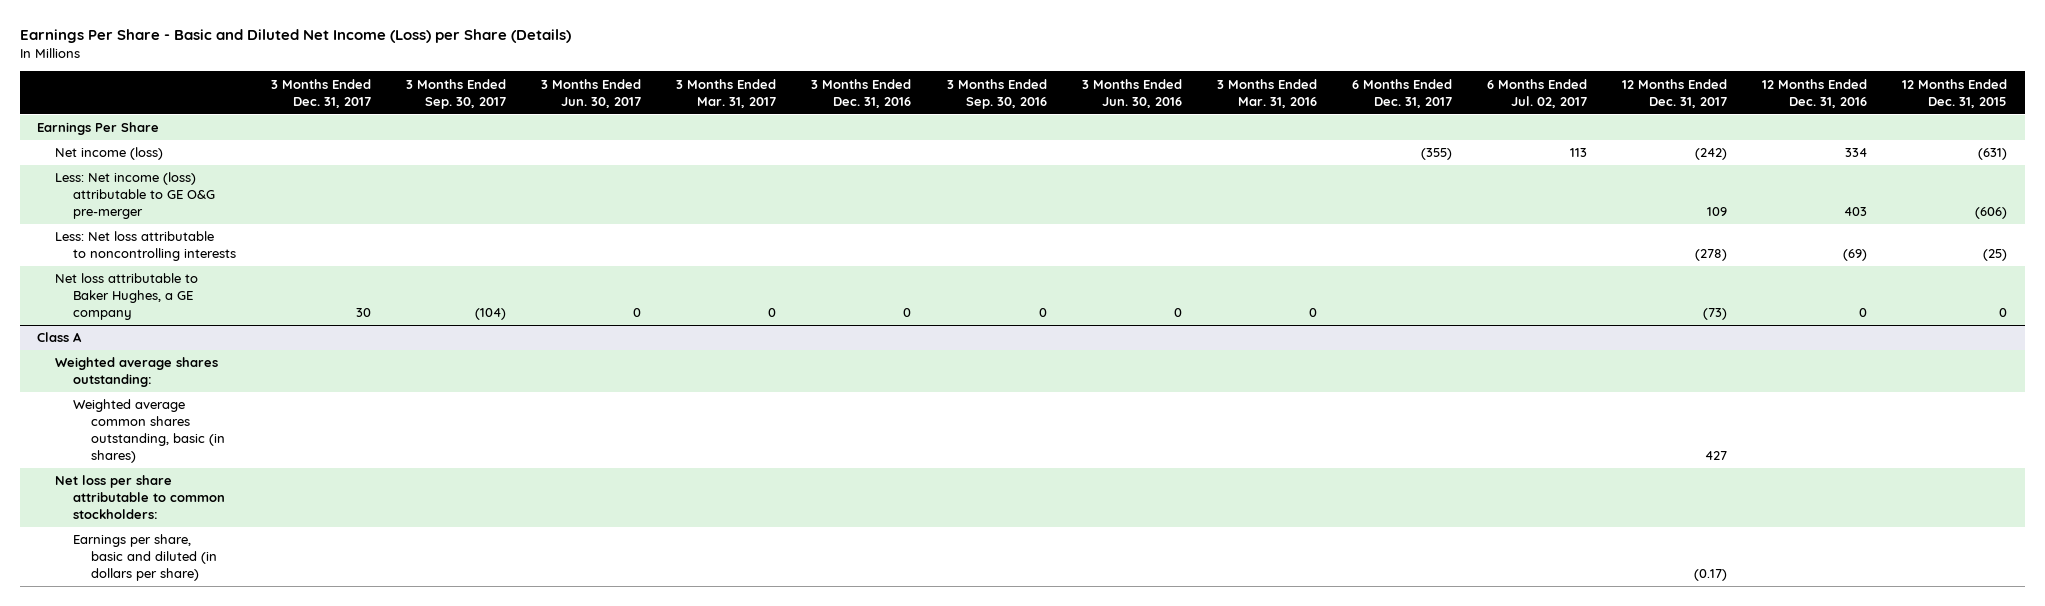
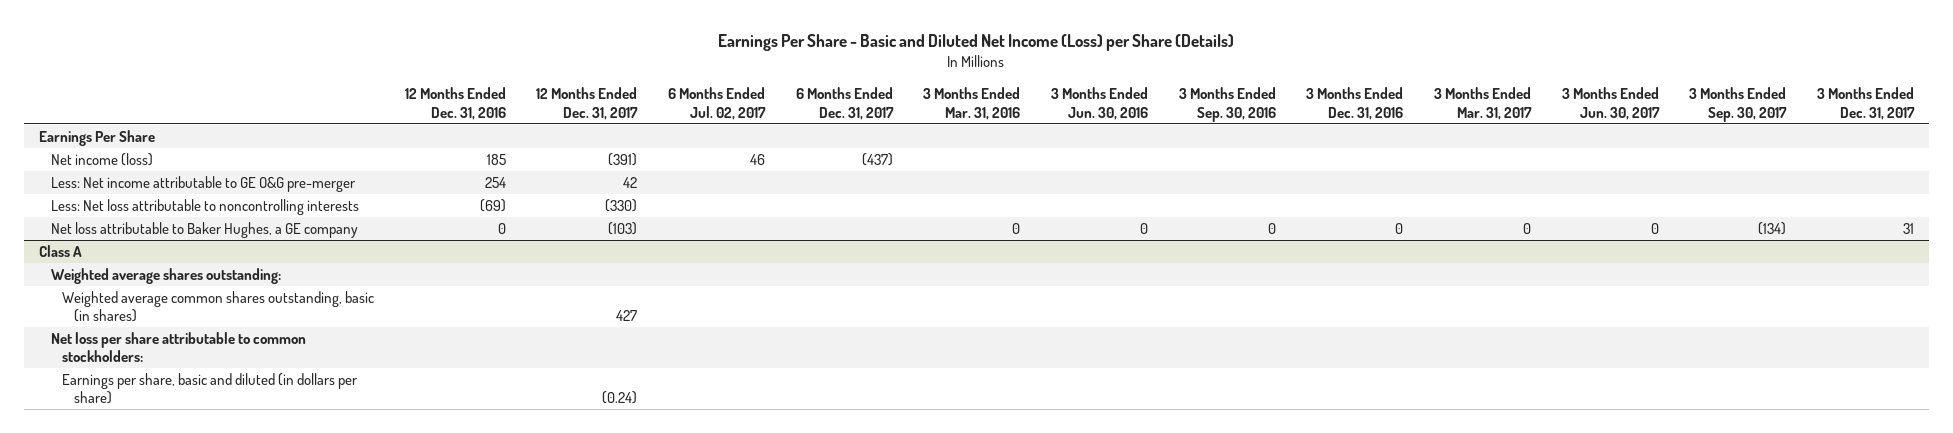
- | 3 Months Ended Dec. 31, 2017 | 3 Months Ended Sep. 30, 2017 | 3 Months Ended Jun. 30, 2017 | 3 Months Ended Mar. 31, 2017 | 3 Months Ended Dec. 31, 2016 | 3 Months Ended Sep. 30, 2016 | 3 Months Ended Jun. 30, 2016 | 3 Months Ended Mar. 31, 2016 | 6 Months Ended Dec. 31, 2017 | 6 Months Ended Jul. 02, 2017 | 12 Months Ended Dec. 31, 2017 | 12 Months Ended Dec. 31, 2016 | 12 Months Ended Dec. 31, 2015
+ | 12 Months Ended Dec. 31, 2016 | 12 Months Ended Dec. 31, 2017 | 6 Months Ended Jul. 02, 2017 | 6 Months Ended Dec. 31, 2017 | 3 Months Ended Mar. 31, 2016 | 3 Months Ended Jun. 30, 2016 | 3 Months Ended Sep. 30, 2016 | 3 Months Ended Dec. 31, 2016 | 3 Months Ended Mar. 31, 2017 | 3 Months Ended Jun. 30, 2017 | 3 Months Ended Sep. 30, 2017 | 3 Months Ended Dec. 31, 2017
- Net income (loss) | | | | | | | | | (355) | 113 | (242) | 334 | (631)
- Less: Net income (loss) attributable to GE O&G pre-merger | | | | | | | | | | | 109 | 403 | (606)
- Less: Net loss attributable to noncontrolling interests | | | | | | | | | | | (278) | (69) | (25)
- Net loss attributable to Baker Hughes, a GE company | 30 | (104) | 0 | 0 | 0 | 0 | 0 | 0 | | | (73) | 0 | 0
+ Net income (loss) | 185 | (391) | 46 | (437) | | | | | | | |
+ Less: Net income attributable to GE O&G pre-merger | 254 | 42 | | | | | | | | | |
+ Less: Net loss attributable to noncontrolling interests | (69) | (330) | | | | | | | | | |
+ Net loss attributable to Baker Hughes, a GE company | 0 | (103) | | | 0 | 0 | 0 | 0 | 0 | 0 | (134) | 31
@ Class A
- Earnings per share, basic and diluted (in dollars per share) | | | | | | | | | | | (0.17) | |
+ Earnings per share, basic and diluted (in dollars per share) | | (0.24) | | | | | | | | | |

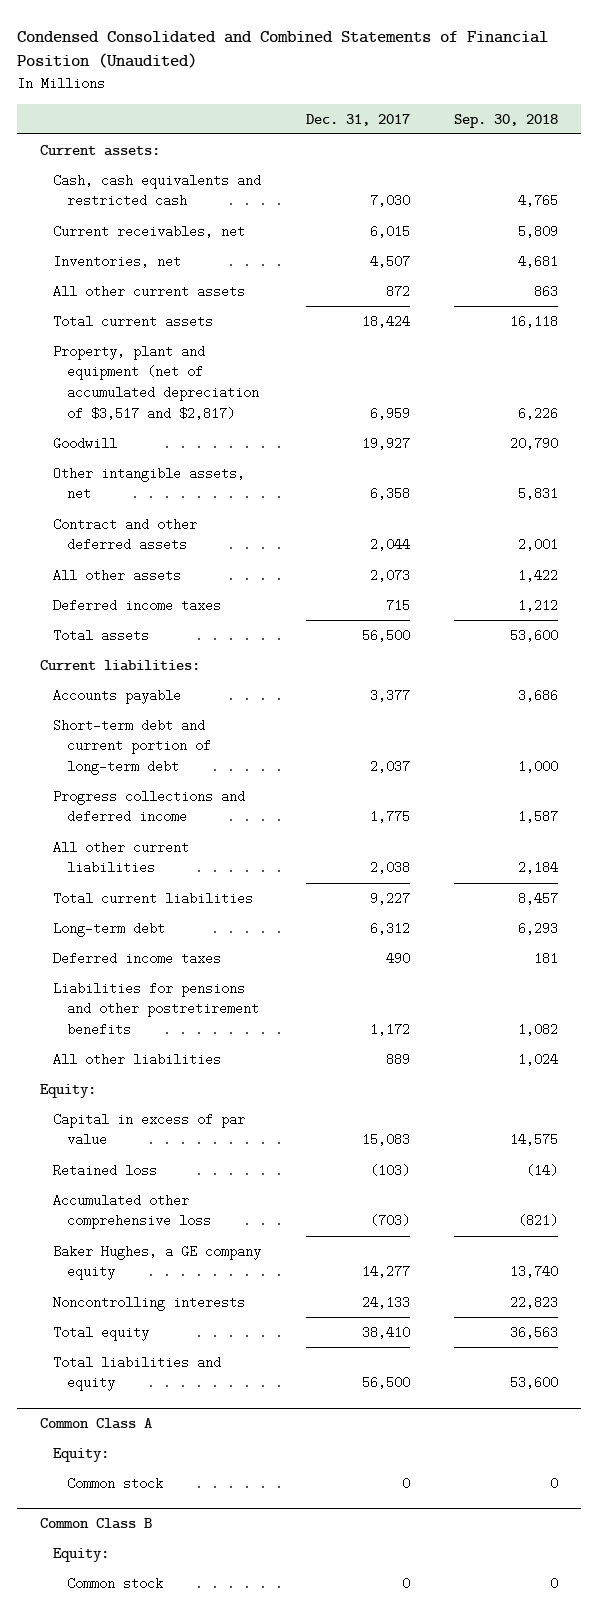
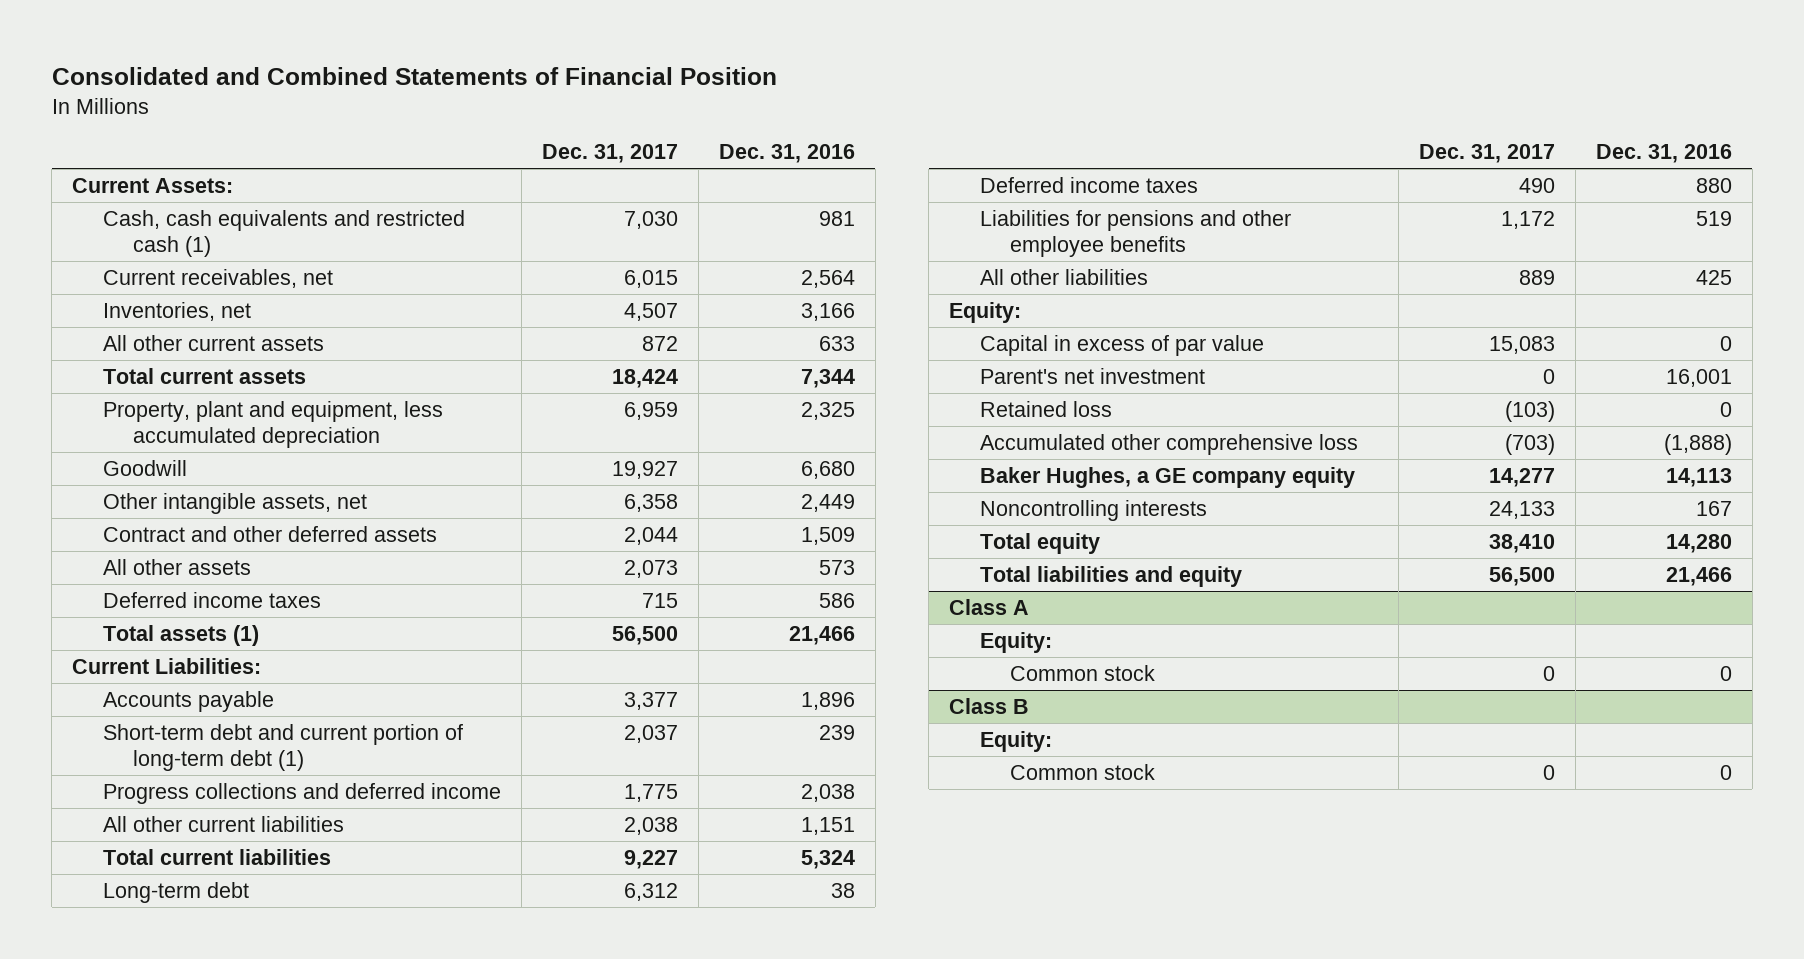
- Condensed Consolidated and Combined Statements of Financial Position (Unaudited)
+ Consolidated and Combined Statements of Financial Position
- | Dec. 31, 2017 | Sep. 30, 2018
+ | Dec. 31, 2017 | Dec. 31, 2016
- Current assets:
- Cash, cash equivalents and restricted cash | 7,030 | 4,765
+ Current Assets:
+ Cash, cash equivalents and restricted cash (1) | 7,030 | 981
- Property, plant and equipment (net of accumulated depreciation of $3,517 and $2,817) | 6,959 | 6,226
+ Property, plant and equipment, less accumulated depreciation | 6,959 | 2,325
- Total assets | 56,500 | 53,600
- Current liabilities:
+ Total assets (1) | 56,500 | 21,466
+ Current Liabilities:
- Short-term debt and current portion of long-term debt | 2,037 | 1,000
+ Short-term debt and current portion of long-term debt (1) | 2,037 | 239
- Liabilities for pensions and other postretirement benefits | 1,172 | 1,082
+ Liabilities for pensions and other employee benefits | 1,172 | 519
+ Parent's net investment | 0 | 16,001
- Common Class A
+ Class A
- Common Class B
+ Class B

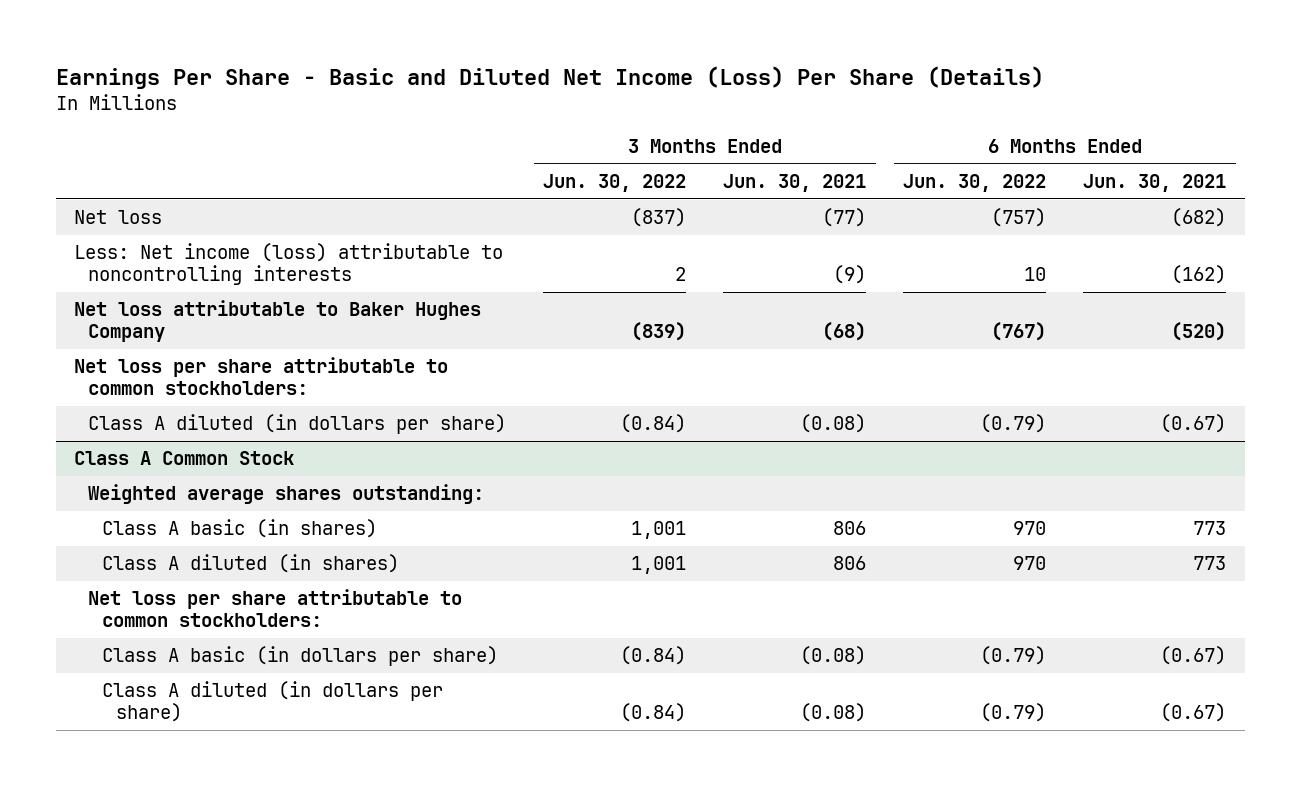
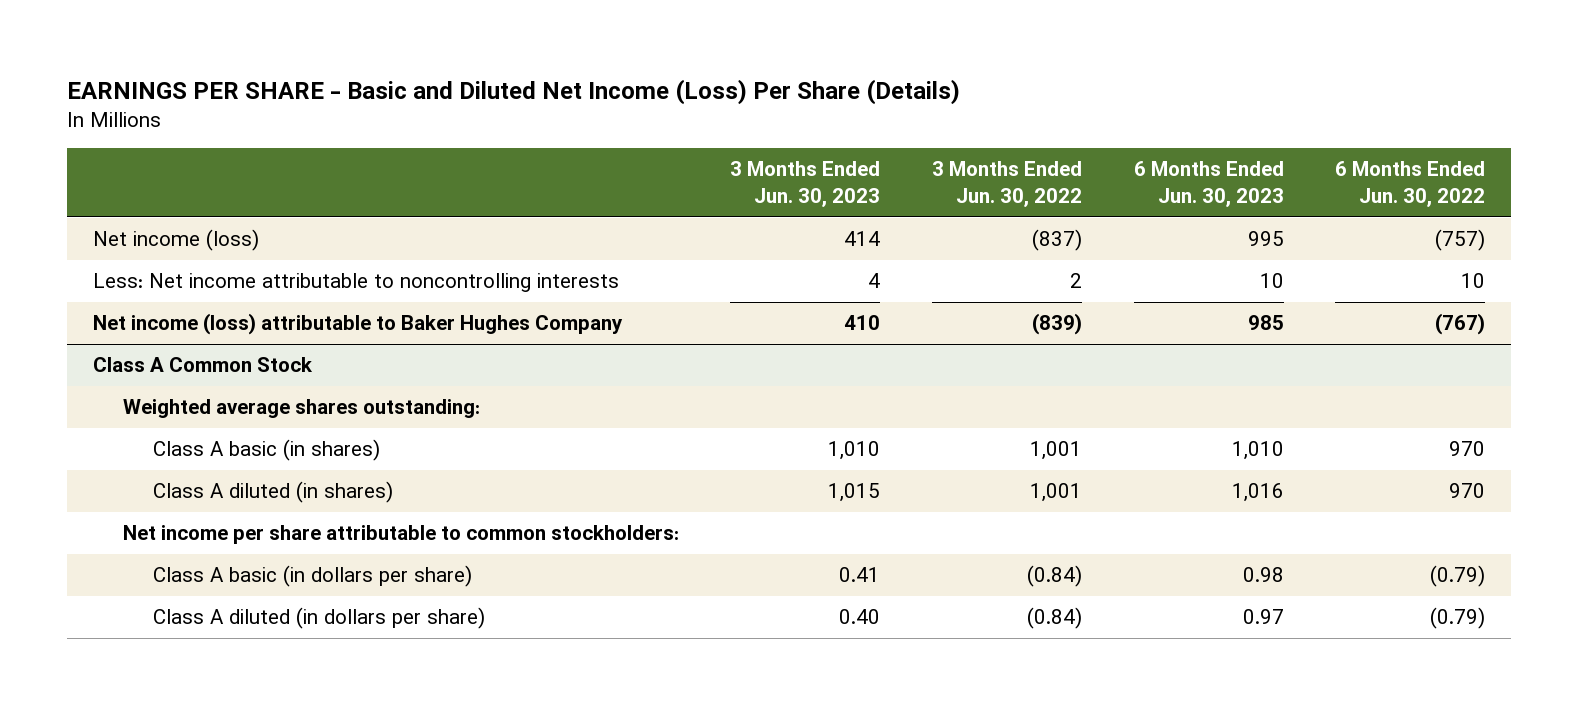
- Earnings Per Share - Basic and Diluted Net Income (Loss) Per Share (Details)
+ EARNINGS PER SHARE - Basic and Diluted Net Income (Loss) Per Share (Details)
- | 3 Months Ended Jun. 30, 2022 | 3 Months Ended Jun. 30, 2021 | 6 Months Ended Jun. 30, 2022 | 6 Months Ended Jun. 30, 2021
+ | 3 Months Ended Jun. 30, 2023 | 3 Months Ended Jun. 30, 2022 | 6 Months Ended Jun. 30, 2023 | 6 Months Ended Jun. 30, 2022
- Net loss | (837) | (77) | (757) | (682)
- Less: Net income (loss) attributable to noncontrolling interests | 2 | (9) | 10 | (162)
- Net loss attributable to Baker Hughes Company | (839) | (68) | (767) | (520)
- Net loss per share attributable to common stockholders:
- Class A diluted (in dollars per share) | (0.84) | (0.08) | (0.79) | (0.67)
+ Net income (loss) | 414 | (837) | 995 | (757)
+ Less: Net income attributable to noncontrolling interests | 4 | 2 | 10 | 10
+ Net income (loss) attributable to Baker Hughes Company | 410 | (839) | 985 | (767)
@ Class A Common Stock
- Net loss per share attributable to common stockholders:
+ Net income per share attributable to common stockholders:

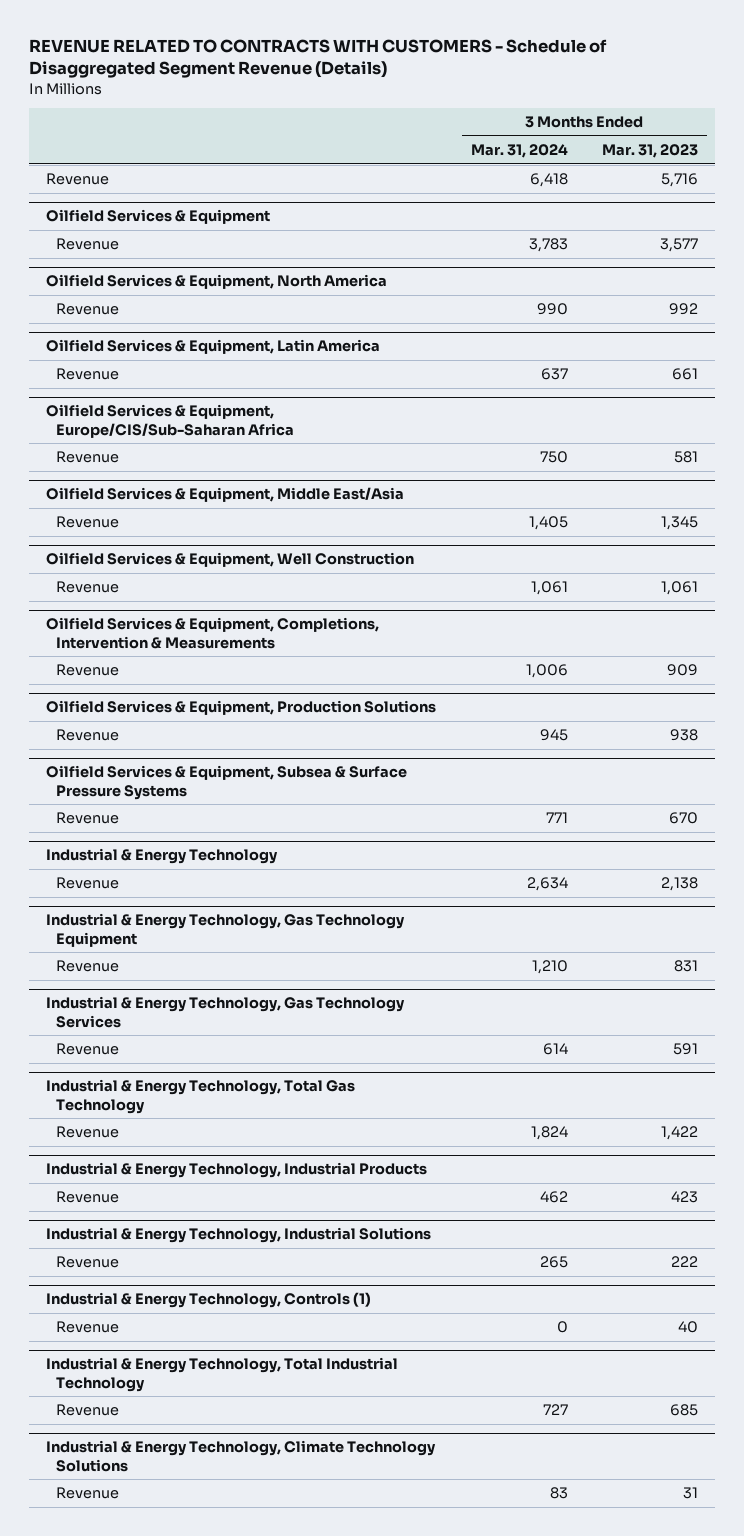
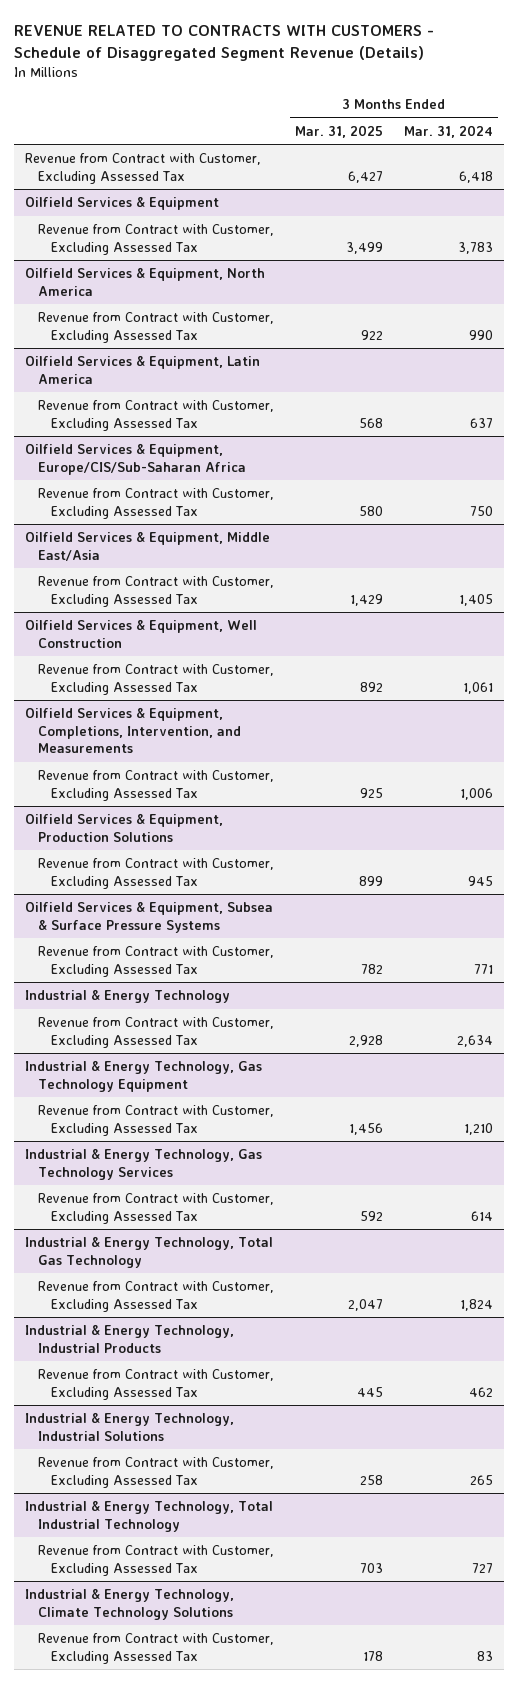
- | 3 Months Ended Mar. 31, 2024 | 3 Months Ended Mar. 31, 2023
+ | 3 Months Ended Mar. 31, 2025 | 3 Months Ended Mar. 31, 2024
- Revenue | 6,418 | 5,716
+ Revenue from Contract with Customer, Excluding Assessed Tax | 6,427 | 6,418
@ Oilfield Services & Equipment
- Revenue | 3,783 | 3,577
+ Revenue from Contract with Customer, Excluding Assessed Tax | 3,499 | 3,783
@ Oilfield Services & Equipment, North America
- Revenue | 990 | 992
+ Revenue from Contract with Customer, Excluding Assessed Tax | 922 | 990
@ Oilfield Services & Equipment, Latin America
- Revenue | 637 | 661
+ Revenue from Contract with Customer, Excluding Assessed Tax | 568 | 637
@ Oilfield Services & Equipment, Europe/CIS/Sub-Saharan Africa
- Revenue | 750 | 581
+ Revenue from Contract with Customer, Excluding Assessed Tax | 580 | 750
@ Oilfield Services & Equipment, Middle East/Asia
- Revenue | 1,405 | 1,345
+ Revenue from Contract with Customer, Excluding Assessed Tax | 1,429 | 1,405
@ Oilfield Services & Equipment, Well Construction
- Revenue | 1,061 | 1,061
- Oilfield Services & Equipment, Completions, Intervention & Measurements
- Revenue | 1,006 | 909
@ Oilfield Services & Equipment, Well Construction
+ Revenue from Contract with Customer, Excluding Assessed Tax | 892 | 1,061
+ Oilfield Services & Equipment, Completions, Intervention, and Measurements
+ Revenue from Contract with Customer, Excluding Assessed Tax | 925 | 1,006
@ Oilfield Services & Equipment, Production Solutions
- Revenue | 945 | 938
+ Revenue from Contract with Customer, Excluding Assessed Tax | 899 | 945
@ Oilfield Services & Equipment, Subsea & Surface Pressure Systems
- Revenue | 771 | 670
+ Revenue from Contract with Customer, Excluding Assessed Tax | 782 | 771
@ Industrial & Energy Technology
- Revenue | 2,634 | 2,138
+ Revenue from Contract with Customer, Excluding Assessed Tax | 2,928 | 2,634
@ Industrial & Energy Technology, Gas Technology Equipment
- Revenue | 1,210 | 831
+ Revenue from Contract with Customer, Excluding Assessed Tax | 1,456 | 1,210
@ Industrial & Energy Technology, Gas Technology Services
- Revenue | 614 | 591
+ Revenue from Contract with Customer, Excluding Assessed Tax | 592 | 614
@ Industrial & Energy Technology, Total Gas Technology
- Revenue | 1,824 | 1,422
+ Revenue from Contract with Customer, Excluding Assessed Tax | 2,047 | 1,824
@ Industrial & Energy Technology, Industrial Products
- Revenue | 462 | 423
+ Revenue from Contract with Customer, Excluding Assessed Tax | 445 | 462
@ Industrial & Energy Technology, Industrial Solutions
- Revenue | 265 | 222
- Industrial & Energy Technology, Controls (1)
- Revenue | 0 | 40
@ Industrial & Energy Technology, Industrial Solutions
+ Revenue from Contract with Customer, Excluding Assessed Tax | 258 | 265
@ Industrial & Energy Technology, Total Industrial Technology
- Revenue | 727 | 685
+ Revenue from Contract with Customer, Excluding Assessed Tax | 703 | 727
@ Industrial & Energy Technology, Climate Technology Solutions
- Revenue | 83 | 31
+ Revenue from Contract with Customer, Excluding Assessed Tax | 178 | 83

